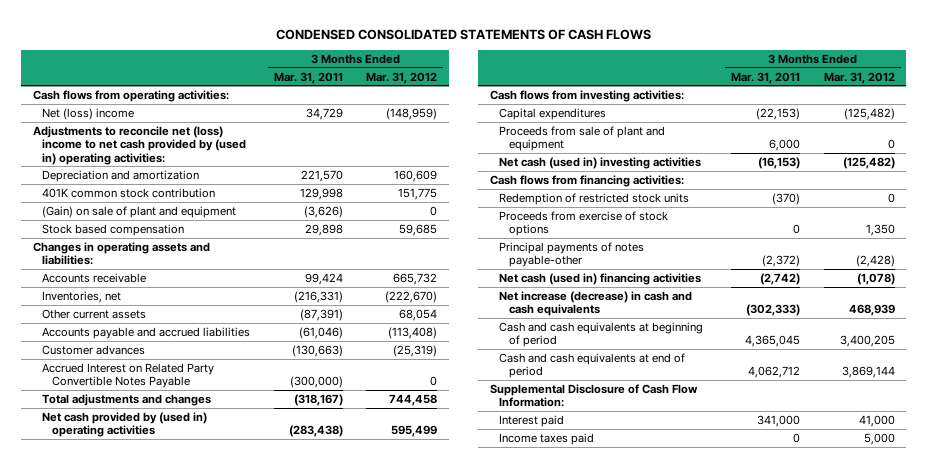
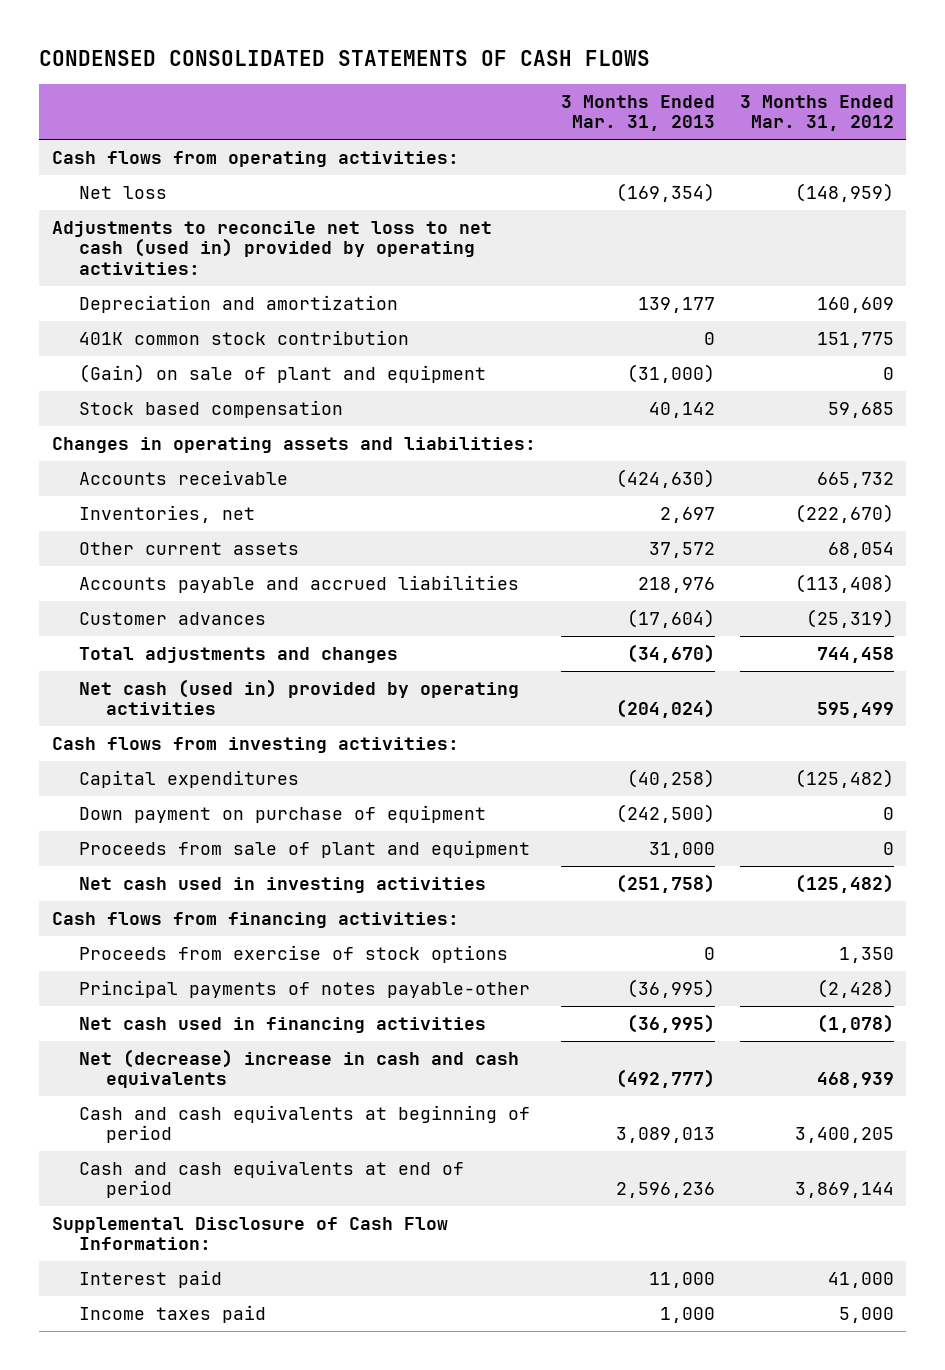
- | 3 Months Ended Mar. 31, 2011 | 3 Months Ended Mar. 31, 2012
+ | 3 Months Ended Mar. 31, 2013 | 3 Months Ended Mar. 31, 2012
- Net (loss) income | 34,729 | (148,959)
- Adjustments to reconcile net (loss) income to net cash provided by (used in) operating activities:
+ Net loss | (169,354) | (148,959)
+ Adjustments to reconcile net loss to net cash (used in) provided by operating activities:
- Accrued Interest on Related Party Convertible Notes Payable | (300,000) | 0
- Net cash provided by (used in) operating activities | (283,438) | 595,499
+ Net cash (used in) provided by operating activities | (204,024) | 595,499
+ Down payment on purchase of equipment | (242,500) | 0
- Net cash (used in) investing activities | (16,153) | (125,482)
+ Net cash used in investing activities | (251,758) | (125,482)
- Redemption of restricted stock units | (370) | 0
- Net cash (used in) financing activities | (2,742) | (1,078)
- Net increase (decrease) in cash and cash equivalents | (302,333) | 468,939
+ Net cash used in financing activities | (36,995) | (1,078)
+ Net (decrease) increase in cash and cash equivalents | (492,777) | 468,939

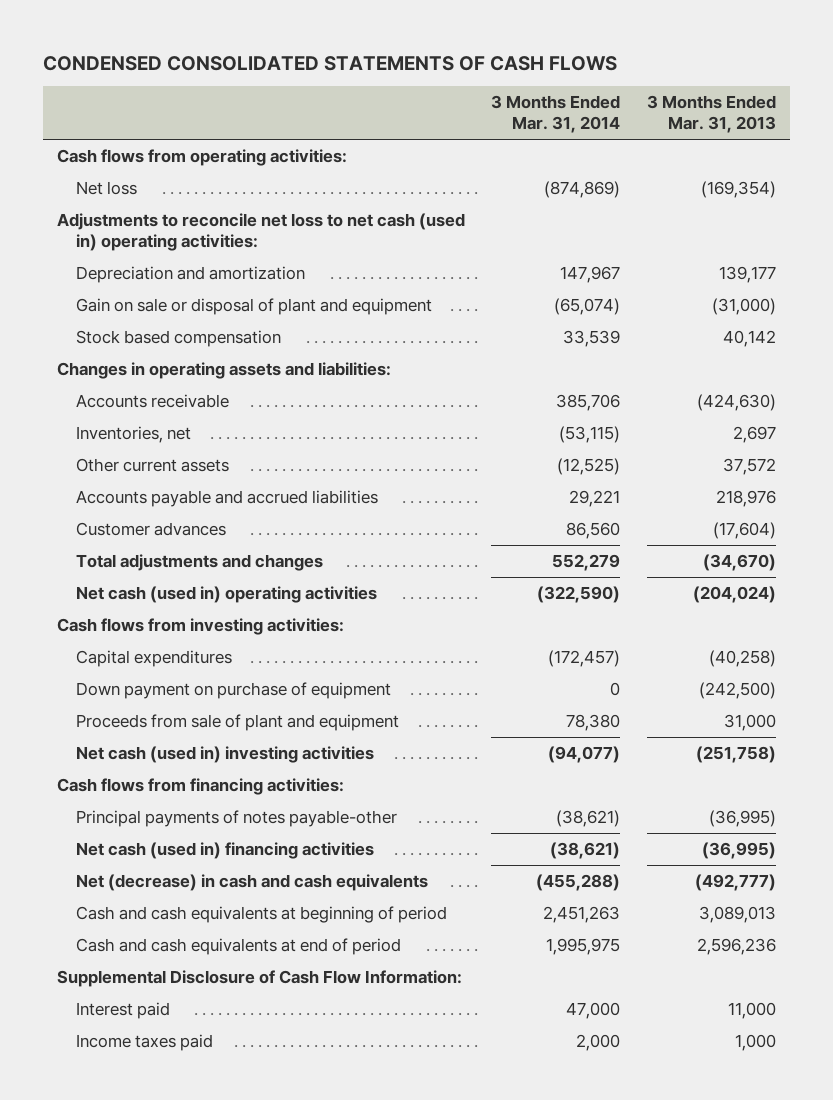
- | 3 Months Ended Mar. 31, 2013 | 3 Months Ended Mar. 31, 2012
+ | 3 Months Ended Mar. 31, 2014 | 3 Months Ended Mar. 31, 2013
- Adjustments to reconcile net loss to net cash (used in) provided by operating activities:
+ Adjustments to reconcile net loss to net cash (used in) operating activities:
- 401K common stock contribution | 0 | 151,775
- (Gain) on sale of plant and equipment | (31,000) | 0
+ Gain on sale or disposal of plant and equipment | (65,074) | (31,000)
- Net cash (used in) provided by operating activities | (204,024) | 595,499
+ Net cash (used in) operating activities | (322,590) | (204,024)
- Net cash used in investing activities | (251,758) | (125,482)
+ Net cash (used in) investing activities | (94,077) | (251,758)
- Proceeds from exercise of stock options | 0 | 1,350
- Net cash used in financing activities | (36,995) | (1,078)
- Net (decrease) increase in cash and cash equivalents | (492,777) | 468,939
+ Net cash (used in) financing activities | (38,621) | (36,995)
+ Net (decrease) in cash and cash equivalents | (455,288) | (492,777)

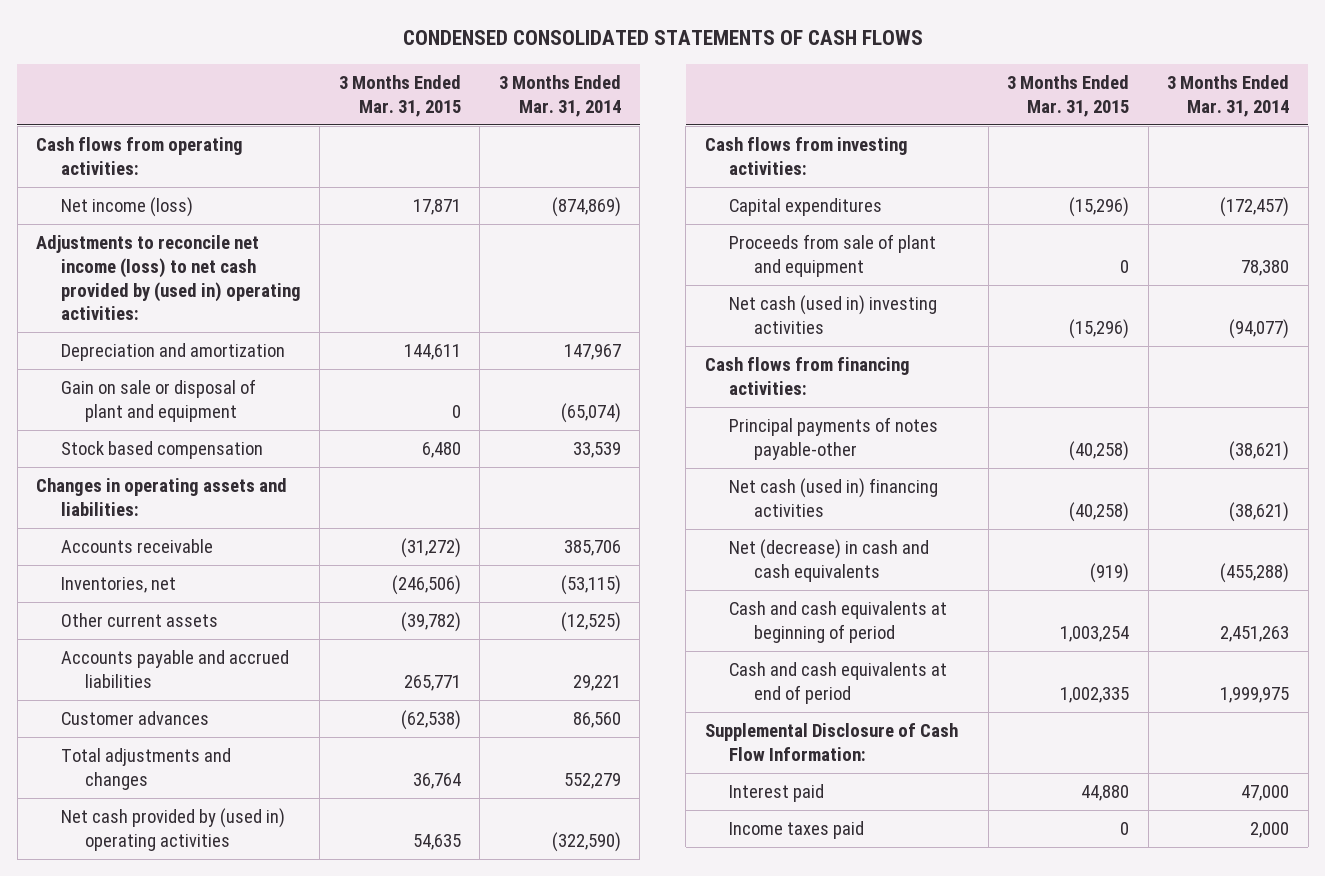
- | 3 Months Ended Mar. 31, 2014 | 3 Months Ended Mar. 31, 2013
+ | 3 Months Ended Mar. 31, 2015 | 3 Months Ended Mar. 31, 2014
- Net loss | (874,869) | (169,354)
- Adjustments to reconcile net loss to net cash (used in) operating activities:
+ Net income (loss) | 17,871 | (874,869)
+ Adjustments to reconcile net income (loss) to net cash provided by (used in) operating activities:
- Net cash (used in) operating activities | (322,590) | (204,024)
+ Net cash provided by (used in) operating activities | 54,635 | (322,590)
- Down payment on purchase of equipment | 0 | (242,500)
- Cash and cash equivalents at end of period | 1,995,975 | 2,596,236
+ Cash and cash equivalents at end of period | 1,002,335 | 1,999,975

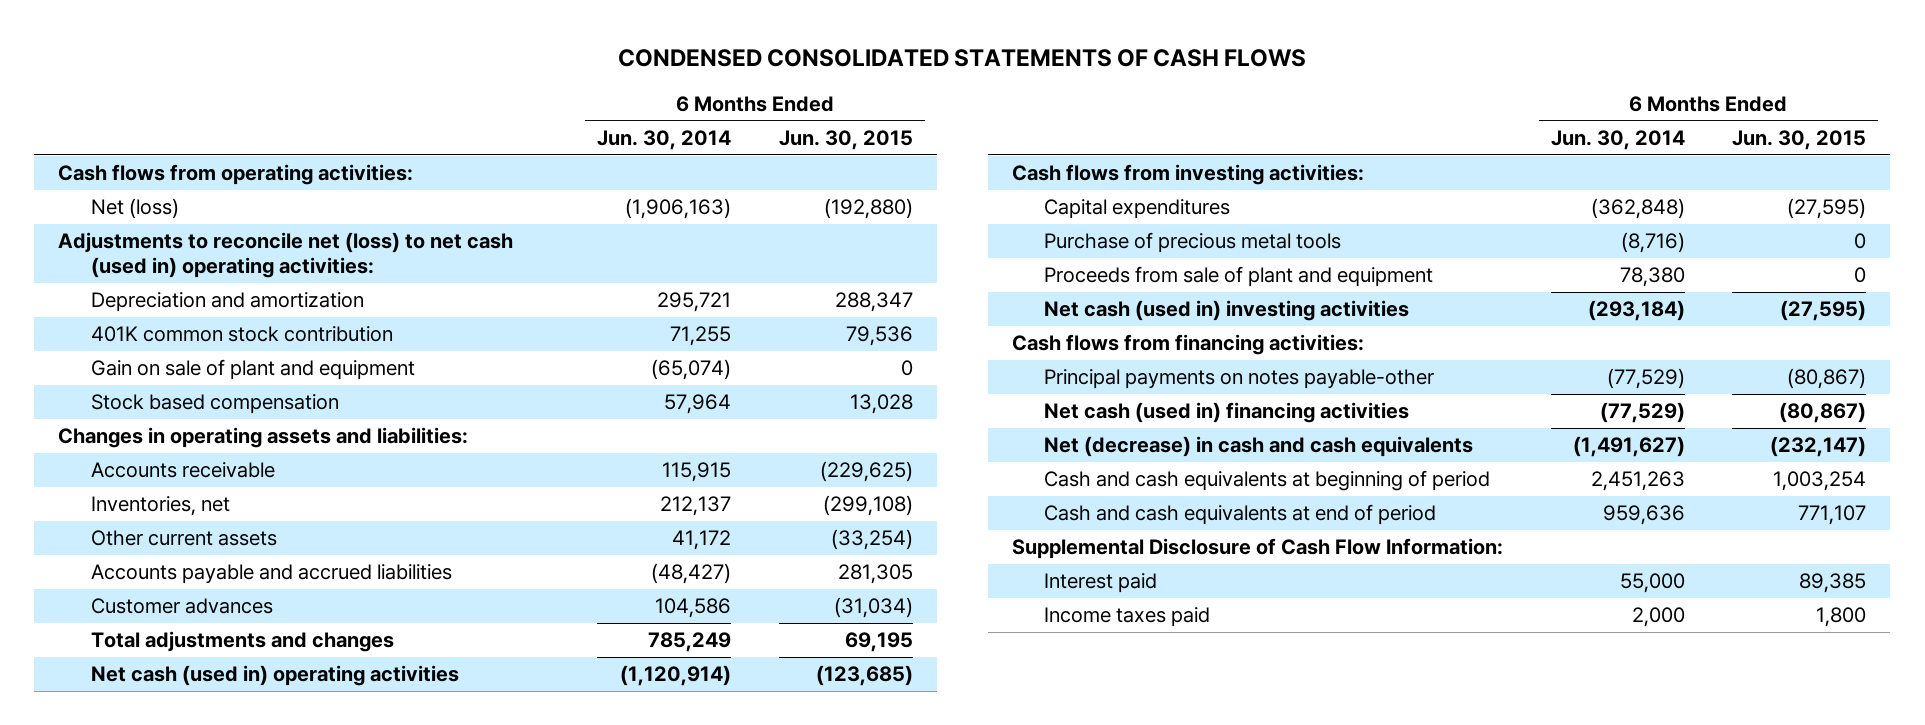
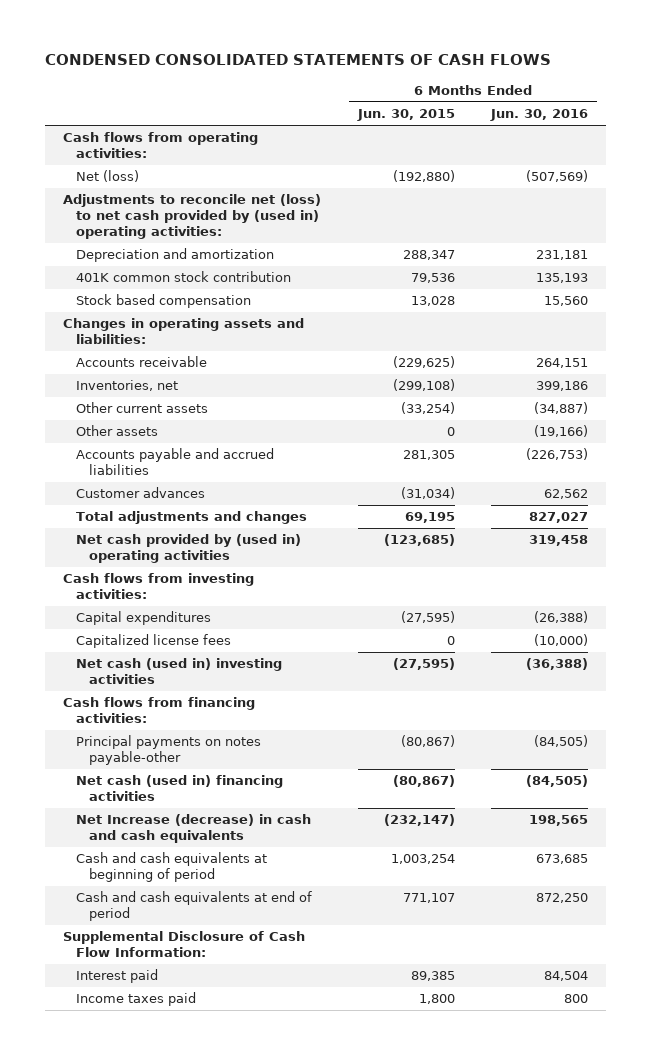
- | 6 Months Ended Jun. 30, 2014 | 6 Months Ended Jun. 30, 2015
+ | 6 Months Ended Jun. 30, 2015 | 6 Months Ended Jun. 30, 2016
- Adjustments to reconcile net (loss) to net cash (used in) operating activities:
+ Adjustments to reconcile net (loss) to net cash provided by (used in) operating activities:
- Gain on sale of plant and equipment | (65,074) | 0
+ Other assets | 0 | (19,166)
- Net cash (used in) operating activities | (1,120,914) | (123,685)
+ Net cash provided by (used in) operating activities | (123,685) | 319,458
- Purchase of precious metal tools | (8,716) | 0
- Proceeds from sale of plant and equipment | 78,380 | 0
+ Capitalized license fees | 0 | (10,000)
- Net (decrease) in cash and cash equivalents | (1,491,627) | (232,147)
+ Net Increase (decrease) in cash and cash equivalents | (232,147) | 198,565

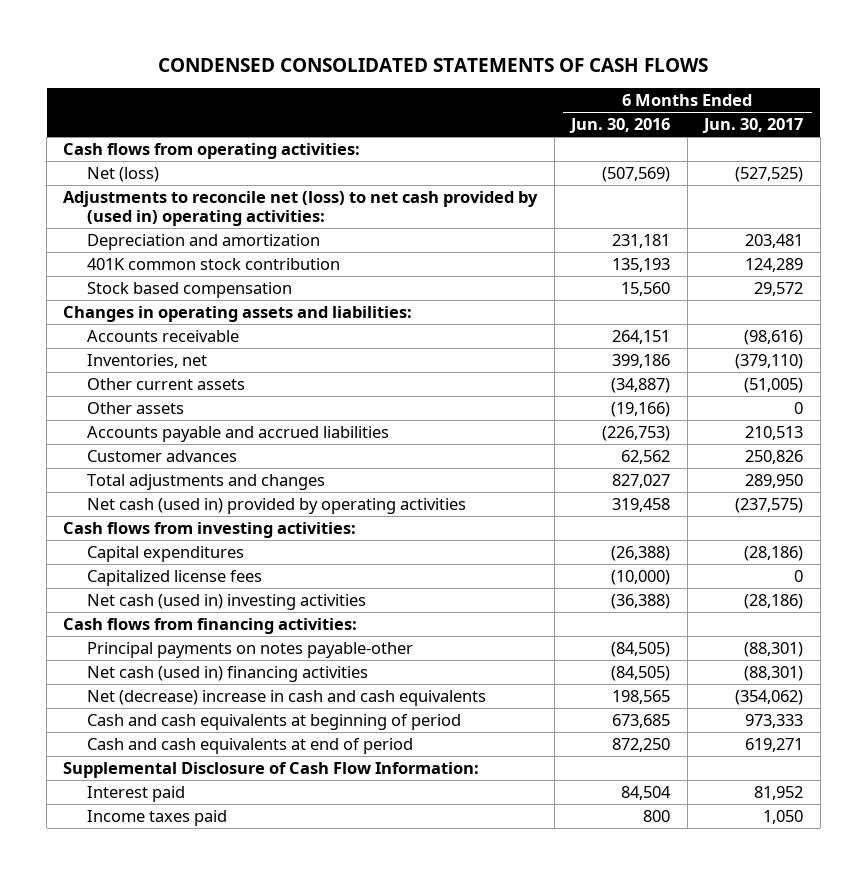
- | 6 Months Ended Jun. 30, 2015 | 6 Months Ended Jun. 30, 2016
+ | 6 Months Ended Jun. 30, 2016 | 6 Months Ended Jun. 30, 2017
- Net cash provided by (used in) operating activities | (123,685) | 319,458
+ Net cash (used in) provided by operating activities | 319,458 | (237,575)
- Net Increase (decrease) in cash and cash equivalents | (232,147) | 198,565
+ Net (decrease) increase in cash and cash equivalents | 198,565 | (354,062)

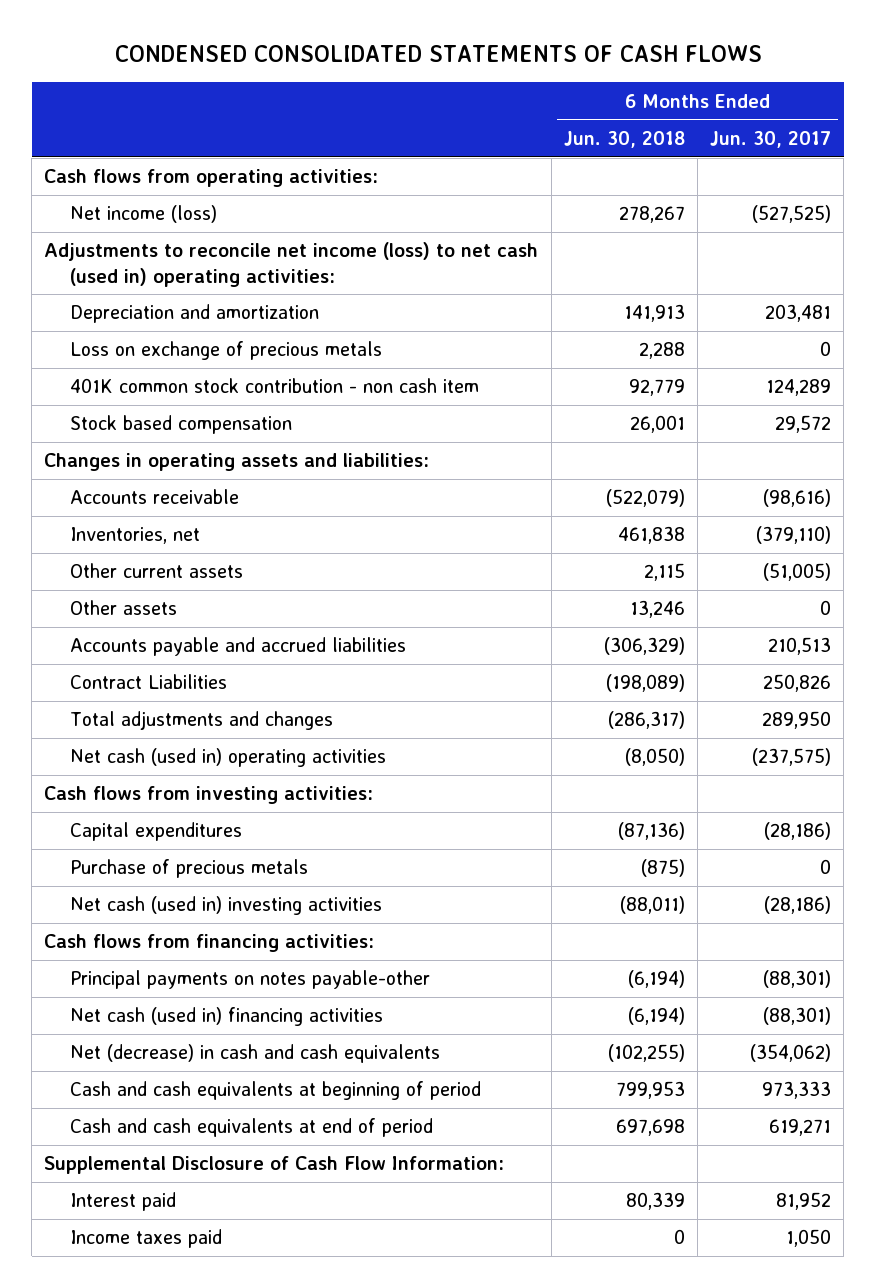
- | 6 Months Ended Jun. 30, 2016 | 6 Months Ended Jun. 30, 2017
+ | 6 Months Ended Jun. 30, 2018 | 6 Months Ended Jun. 30, 2017
- Net (loss) | (507,569) | (527,525)
- Adjustments to reconcile net (loss) to net cash provided by (used in) operating activities:
+ Net income (loss) | 278,267 | (527,525)
+ Adjustments to reconcile net income (loss) to net cash (used in) operating activities:
- 401K common stock contribution | 135,193 | 124,289
+ Loss on exchange of precious metals | 2,288 | 0
+ 401K common stock contribution - non cash item | 92,779 | 124,289
- Customer advances | 62,562 | 250,826
+ Contract Liabilities | (198,089) | 250,826
- Net cash (used in) provided by operating activities | 319,458 | (237,575)
+ Net cash (used in) operating activities | (8,050) | (237,575)
- Capitalized license fees | (10,000) | 0
+ Purchase of precious metals | (875) | 0
- Net (decrease) increase in cash and cash equivalents | 198,565 | (354,062)
+ Net (decrease) in cash and cash equivalents | (102,255) | (354,062)

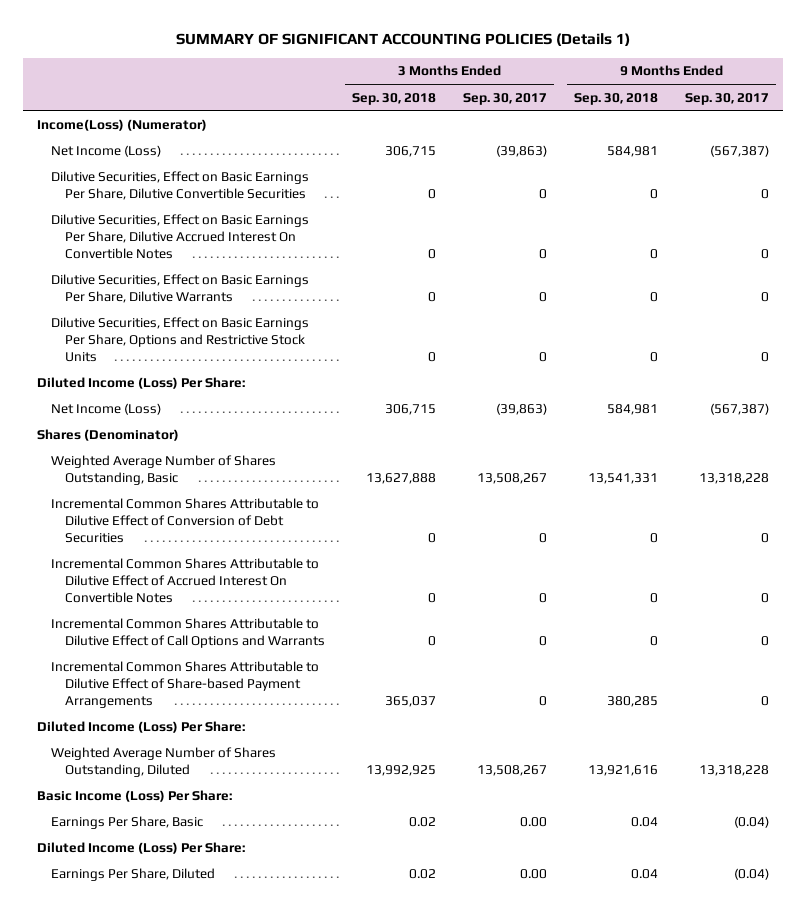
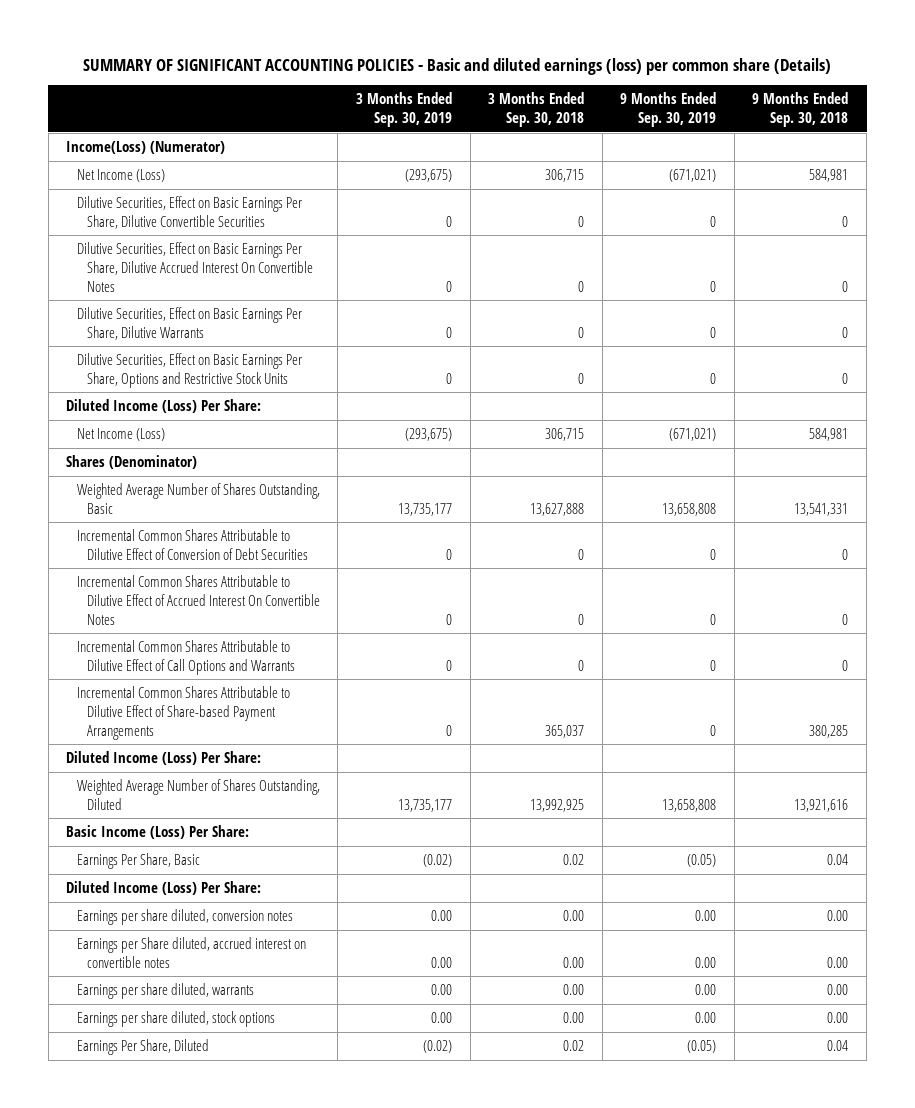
- SUMMARY OF SIGNIFICANT ACCOUNTING POLICIES (Details 1)
+ SUMMARY OF SIGNIFICANT ACCOUNTING POLICIES - Basic and diluted earnings (loss) per common share (Details)
- | 3 Months Ended Sep. 30, 2018 | 3 Months Ended Sep. 30, 2017 | 9 Months Ended Sep. 30, 2018 | 9 Months Ended Sep. 30, 2017
+ | 3 Months Ended Sep. 30, 2019 | 3 Months Ended Sep. 30, 2018 | 9 Months Ended Sep. 30, 2019 | 9 Months Ended Sep. 30, 2018
+ Earnings per share diluted, conversion notes | 0.00 | 0.00 | 0.00 | 0.00
+ Earnings per Share diluted, accrued interest on convertible notes | 0.00 | 0.00 | 0.00 | 0.00
+ Earnings per share diluted, warrants | 0.00 | 0.00 | 0.00 | 0.00
+ Earnings per share diluted, stock options | 0.00 | 0.00 | 0.00 | 0.00

